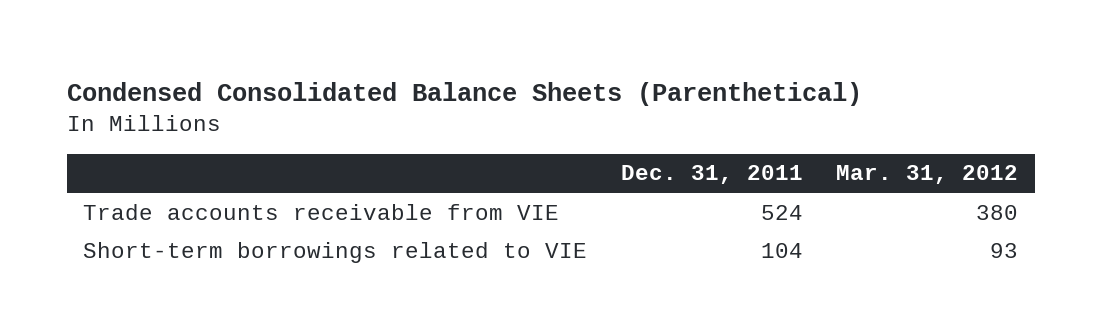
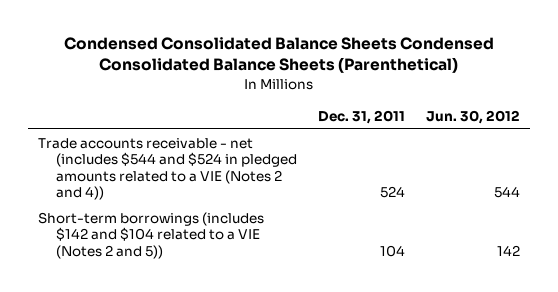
- Condensed Consolidated Balance Sheets (Parenthetical)
+ Condensed Consolidated Balance Sheets Condensed Consolidated Balance Sheets (Parenthetical)
- | Dec. 31, 2011 | Mar. 31, 2012
+ | Dec. 31, 2011 | Jun. 30, 2012
- Trade accounts receivable from VIE | 524 | 380
- Short-term borrowings related to VIE | 104 | 93
+ Trade accounts receivable - net (includes $544 and $524 in pledged amounts related to a VIE (Notes 2 and 4)) | 524 | 544
+ Short-term borrowings (includes $142 and $104 related to a VIE (Notes 2 and 5)) | 104 | 142

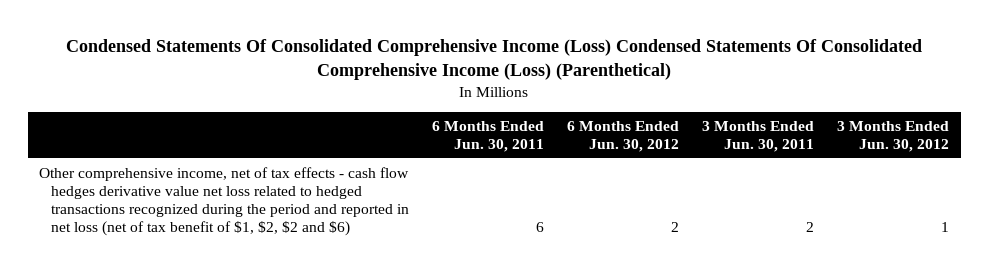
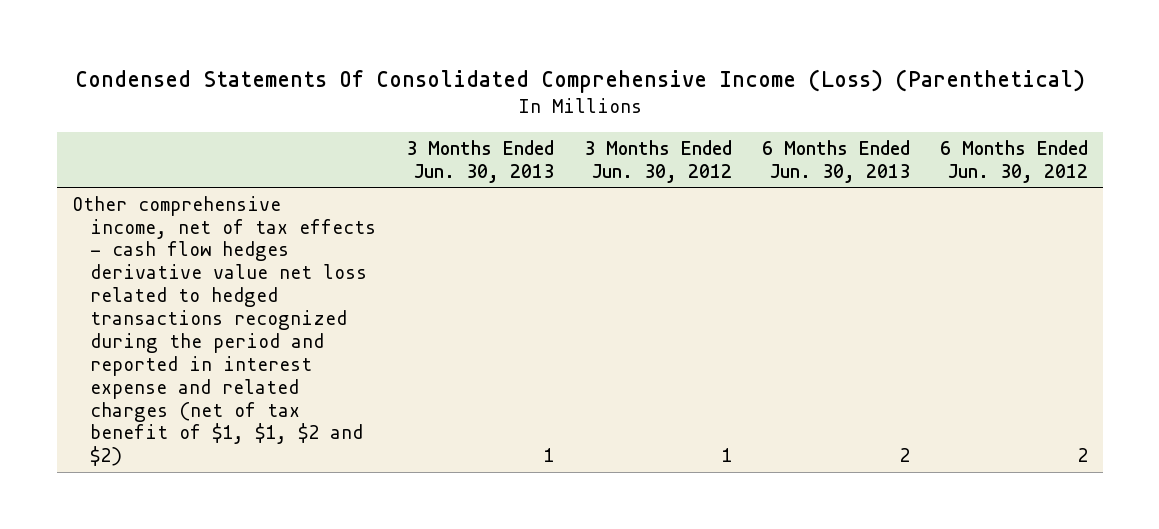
- Condensed Statements Of Consolidated Comprehensive Income (Loss) Condensed Statements Of Consolidated Comprehensive Income (Loss) (Parenthetical)
+ Condensed Statements Of Consolidated Comprehensive Income (Loss) (Parenthetical)
- | 6 Months Ended Jun. 30, 2011 | 6 Months Ended Jun. 30, 2012 | 3 Months Ended Jun. 30, 2011 | 3 Months Ended Jun. 30, 2012
+ | 3 Months Ended Jun. 30, 2013 | 3 Months Ended Jun. 30, 2012 | 6 Months Ended Jun. 30, 2013 | 6 Months Ended Jun. 30, 2012
- Other comprehensive income, net of tax effects - cash flow hedges derivative value net loss related to hedged transactions recognized during the period and reported in net loss (net of tax benefit of $1, $2, $2 and $6) | 6 | 2 | 2 | 1
+ Other comprehensive income, net of tax effects - cash flow hedges derivative value net loss related to hedged transactions recognized during the period and reported in interest expense and related charges (net of tax benefit of $1, $1, $2 and $2) | 1 | 1 | 2 | 2

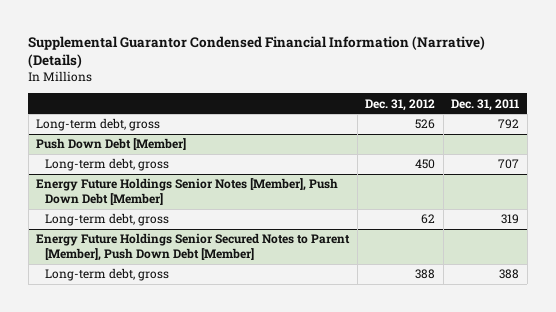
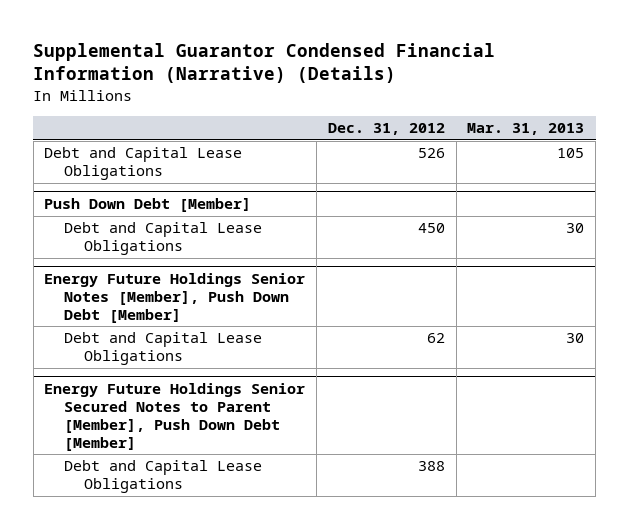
- | Dec. 31, 2012 | Dec. 31, 2011
+ | Dec. 31, 2012 | Mar. 31, 2013
- Long-term debt, gross | 526 | 792
+ Debt and Capital Lease Obligations | 526 | 105
@ Push Down Debt [Member]
- Long-term debt, gross | 450 | 707
+ Debt and Capital Lease Obligations | 450 | 30
@ Energy Future Holdings Senior Notes [Member], Push Down Debt [Member]
- Long-term debt, gross | 62 | 319
+ Debt and Capital Lease Obligations | 62 | 30
@ Energy Future Holdings Senior Secured Notes to Parent [Member], Push Down Debt [Member]
- Long-term debt, gross | 388 | 388
+ Debt and Capital Lease Obligations | 388 |

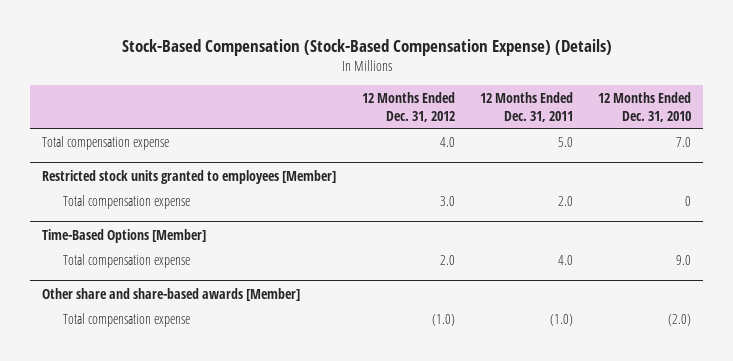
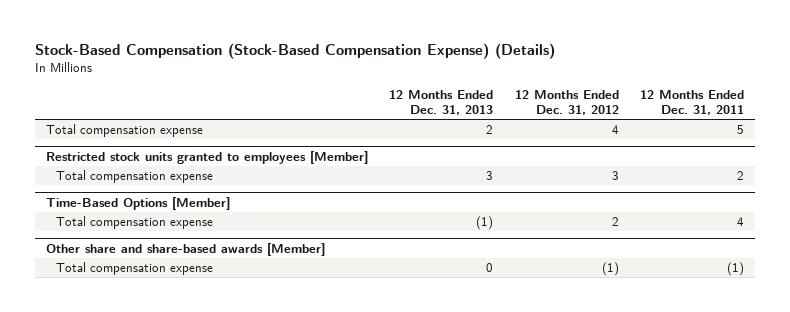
- | 12 Months Ended Dec. 31, 2012 | 12 Months Ended Dec. 31, 2011 | 12 Months Ended Dec. 31, 2010
+ | 12 Months Ended Dec. 31, 2013 | 12 Months Ended Dec. 31, 2012 | 12 Months Ended Dec. 31, 2011
- Total compensation expense | 4.0 | 5.0 | 7.0
+ Total compensation expense | 2 | 4 | 5
@ Restricted stock units granted to employees [Member]
- Total compensation expense | 3.0 | 2.0 | 0
+ Total compensation expense | 3 | 3 | 2
@ Time-Based Options [Member]
- Total compensation expense | 2.0 | 4.0 | 9.0
+ Total compensation expense | (1) | 2 | 4
@ Other share and share-based awards [Member]
- Total compensation expense | (1.0) | (1.0) | (2.0)
+ Total compensation expense | 0 | (1) | (1)

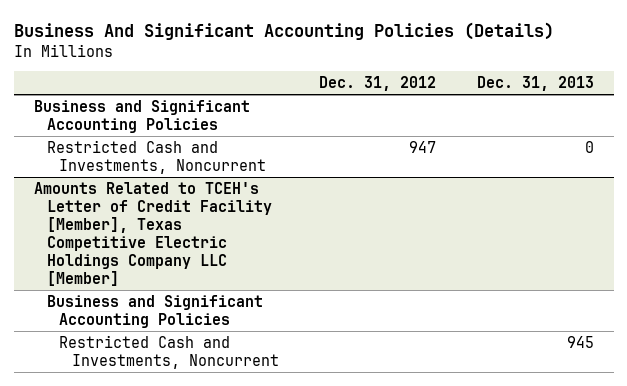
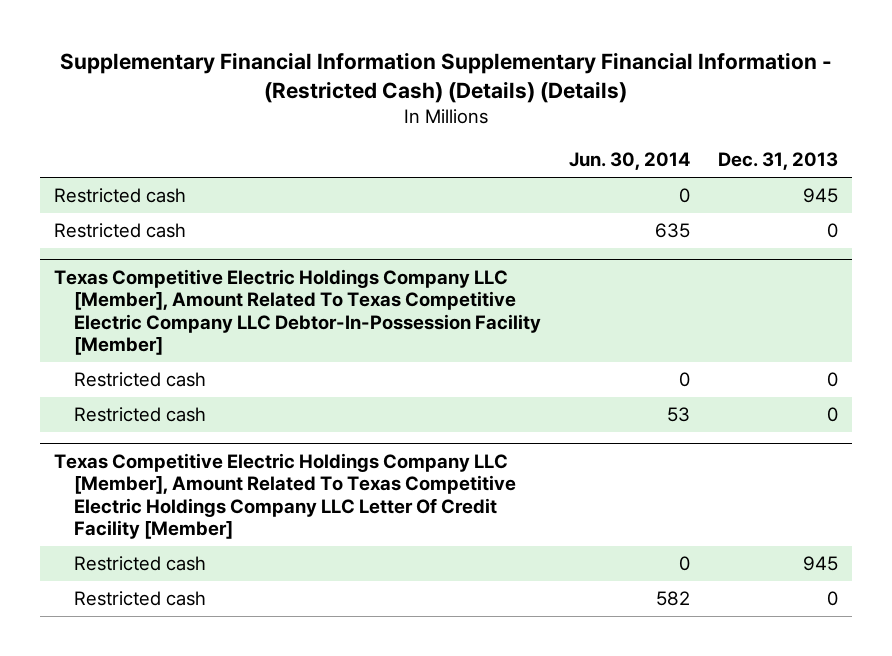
- Business And Significant Accounting Policies (Details)
+ Supplementary Financial Information Supplementary Financial Information - (Restricted Cash) (Details) (Details)
- | Dec. 31, 2012 | Dec. 31, 2013
+ | Jun. 30, 2014 | Dec. 31, 2013
- Business and Significant Accounting Policies
- Restricted Cash and Investments, Noncurrent | 947 | 0
- Amounts Related to TCEH's Letter of Credit Facility [Member], Texas Competitive Electric Holdings Company LLC [Member]
- Business and Significant Accounting Policies
- Restricted Cash and Investments, Noncurrent | | 945
+ Restricted cash | 0 | 945
+ Restricted cash | 635 | 0
+ Texas Competitive Electric Holdings Company LLC [Member], Amount Related To Texas Competitive Electric Company LLC Debtor-In-Possession Facility [Member]
+ Restricted cash | 0 | 0
+ Restricted cash | 53 | 0
+ Texas Competitive Electric Holdings Company LLC [Member], Amount Related To Texas Competitive Electric Holdings Company LLC Letter Of Credit Facility [Member]
+ Restricted cash | 0 | 945
+ Restricted cash | 582 | 0

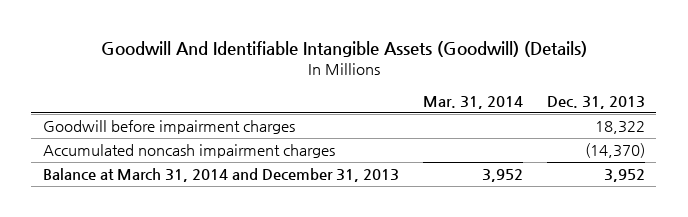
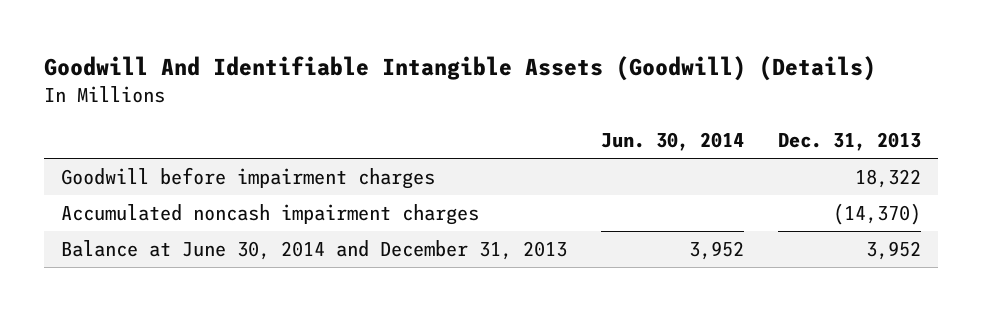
- | Mar. 31, 2014 | Dec. 31, 2013
+ | Jun. 30, 2014 | Dec. 31, 2013
- Balance at March 31, 2014 and December 31, 2013 | 3,952 | 3,952
+ Balance at June 30, 2014 and December 31, 2013 | 3,952 | 3,952

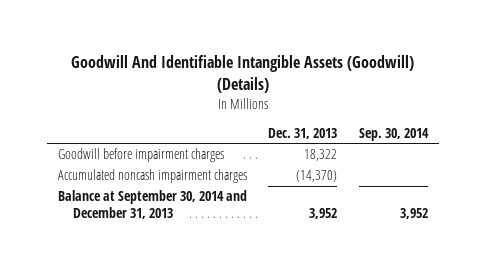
- | Jun. 30, 2014 | Dec. 31, 2013
+ | Dec. 31, 2013 | Sep. 30, 2014
- Balance at June 30, 2014 and December 31, 2013 | 3,952 | 3,952
+ Balance at September 30, 2014 and December 31, 2013 | 3,952 | 3,952

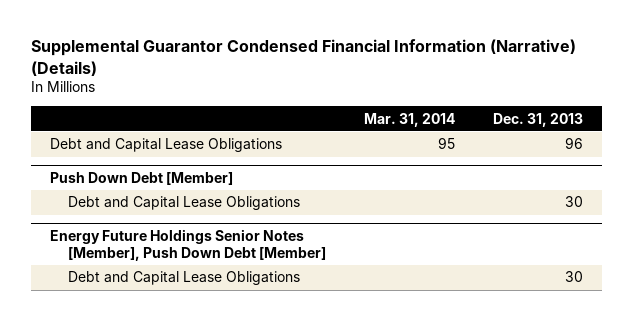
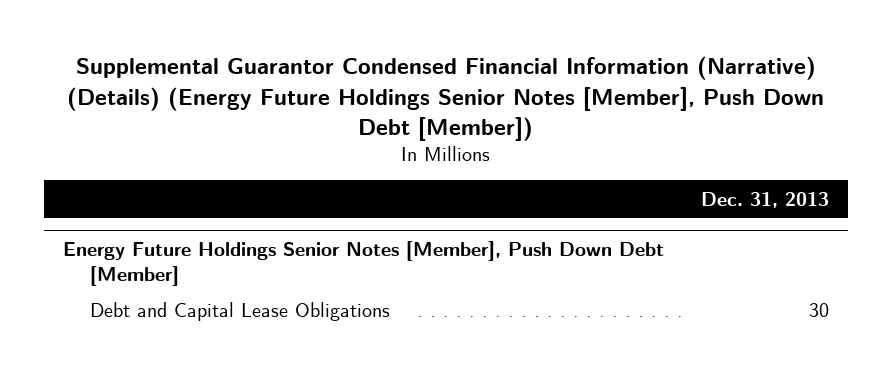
- Supplemental Guarantor Condensed Financial Information (Narrative) (Details)
+ Supplemental Guarantor Condensed Financial Information (Narrative) (Details) (Energy Future Holdings Senior Notes [Member], Push Down Debt [Member])
- | Mar. 31, 2014 | Dec. 31, 2013
+ | Dec. 31, 2013
- Debt and Capital Lease Obligations | 95 | 96
- Push Down Debt [Member]
- Debt and Capital Lease Obligations | | 30

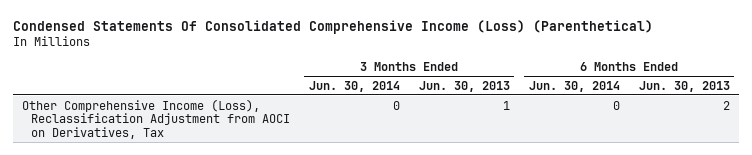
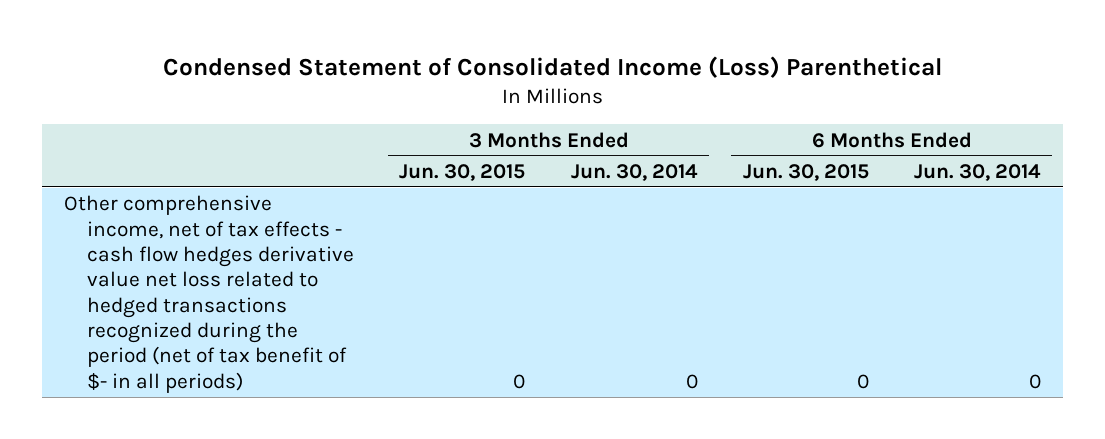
- Condensed Statements Of Consolidated Comprehensive Income (Loss) (Parenthetical)
+ Condensed Statement of Consolidated Income (Loss) Parenthetical
- | 3 Months Ended Jun. 30, 2014 | 3 Months Ended Jun. 30, 2013 | 6 Months Ended Jun. 30, 2014 | 6 Months Ended Jun. 30, 2013
+ | 3 Months Ended Jun. 30, 2015 | 3 Months Ended Jun. 30, 2014 | 6 Months Ended Jun. 30, 2015 | 6 Months Ended Jun. 30, 2014
- Other Comprehensive Income (Loss), Reclassification Adjustment from AOCI on Derivatives, Tax | 0 | 1 | 0 | 2
+ Other comprehensive income, net of tax effects - cash flow hedges derivative value net loss related to hedged transactions recognized during the period (net of tax benefit of $- in all periods) | 0 | 0 | 0 | 0

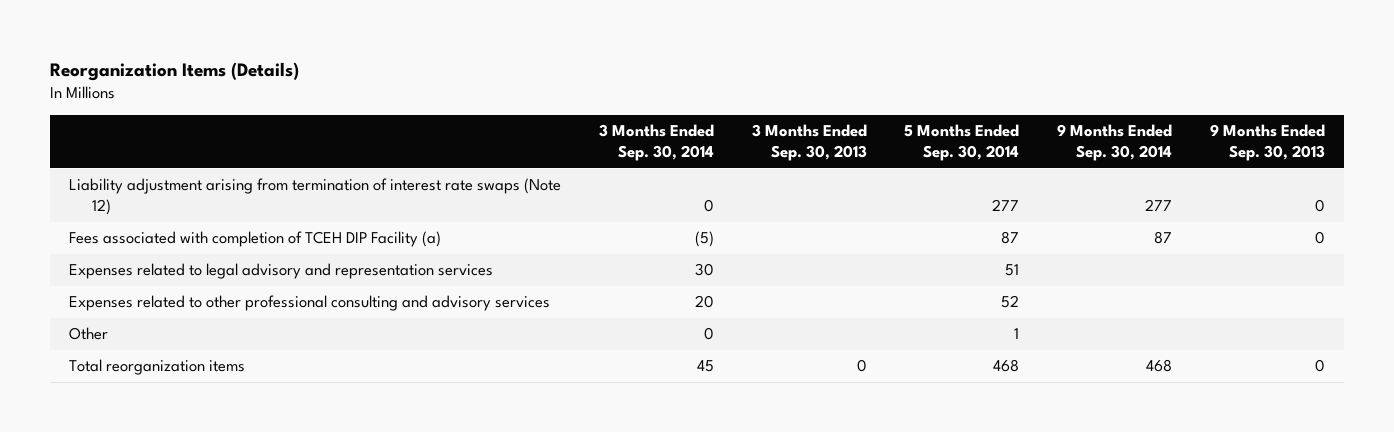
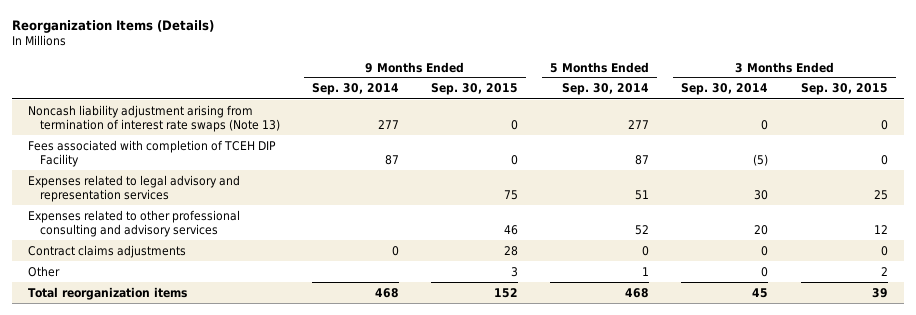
- | 3 Months Ended Sep. 30, 2014 | 3 Months Ended Sep. 30, 2013 | 5 Months Ended Sep. 30, 2014 | 9 Months Ended Sep. 30, 2014 | 9 Months Ended Sep. 30, 2013
+ | 9 Months Ended Sep. 30, 2014 | 9 Months Ended Sep. 30, 2015 | 5 Months Ended Sep. 30, 2014 | 3 Months Ended Sep. 30, 2014 | 3 Months Ended Sep. 30, 2015
- Liability adjustment arising from termination of interest rate swaps (Note 12) | 0 | | 277 | 277 | 0
- Fees associated with completion of TCEH DIP Facility (a) | (5) | | 87 | 87 | 0
+ Noncash liability adjustment arising from termination of interest rate swaps (Note 13) | 277 | 0 | 277 | 0 | 0
+ Fees associated with completion of TCEH DIP Facility | 87 | 0 | 87 | (5) | 0
+ Contract claims adjustments | 0 | 28 | 0 | 0 | 0

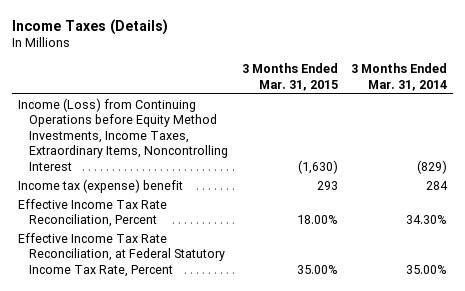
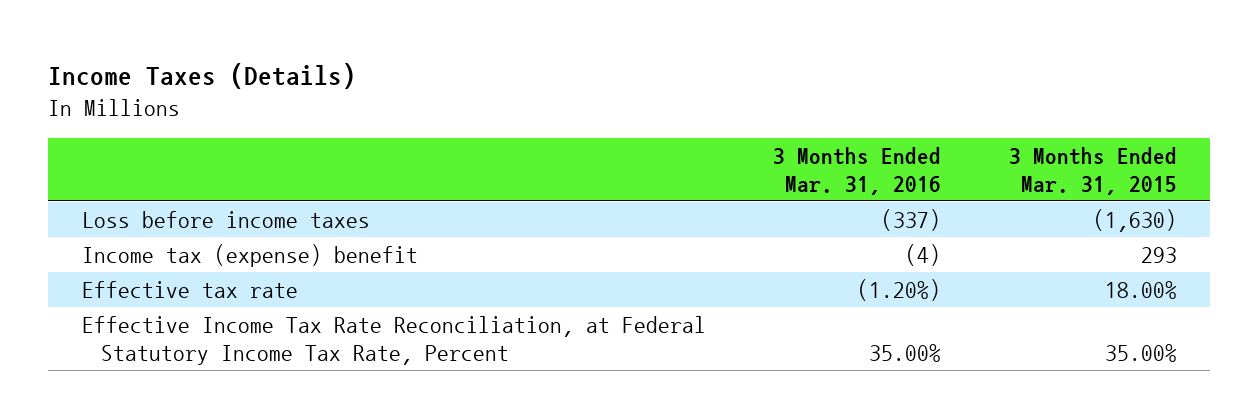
- | 3 Months Ended Mar. 31, 2015 | 3 Months Ended Mar. 31, 2014
+ | 3 Months Ended Mar. 31, 2016 | 3 Months Ended Mar. 31, 2015
- Income (Loss) from Continuing Operations before Equity Method Investments, Income Taxes, Extraordinary Items, Noncontrolling Interest | (1,630) | (829)
+ Loss before income taxes | (337) | (1,630)
- Effective Income Tax Rate Reconciliation, Percent | 18.00% | 34.30%
+ Effective tax rate | (1.20%) | 18.00%

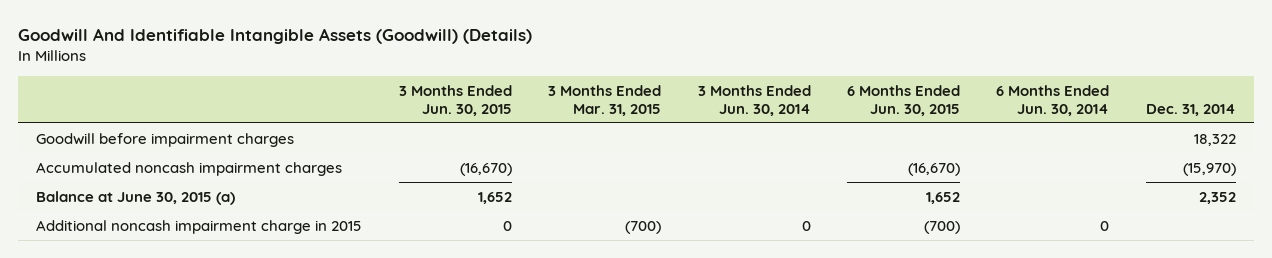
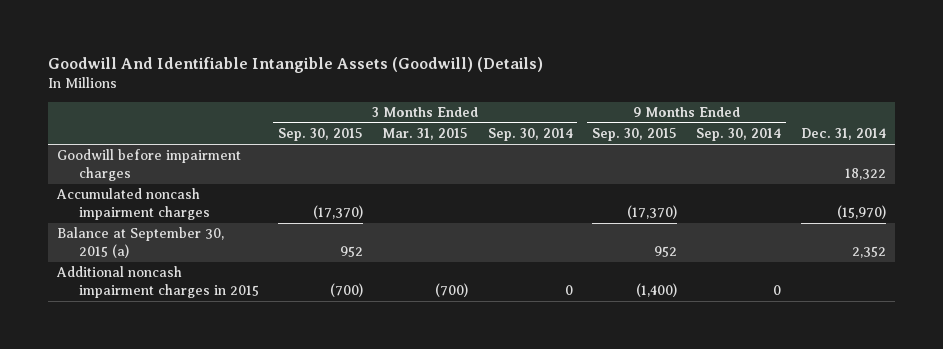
- | 3 Months Ended Jun. 30, 2015 | 3 Months Ended Mar. 31, 2015 | 3 Months Ended Jun. 30, 2014 | 6 Months Ended Jun. 30, 2015 | 6 Months Ended Jun. 30, 2014 | Dec. 31, 2014
+ | 3 Months Ended Sep. 30, 2015 | 3 Months Ended Mar. 31, 2015 | 3 Months Ended Sep. 30, 2014 | 9 Months Ended Sep. 30, 2015 | 9 Months Ended Sep. 30, 2014 | Dec. 31, 2014
- Balance at June 30, 2015 (a) | 1,652 | | | 1,652 | | 2,352
- Additional noncash impairment charge in 2015 | 0 | (700) | 0 | (700) | 0 |
+ Balance at September 30, 2015 (a) | 952 | | | 952 | | 2,352
+ Additional noncash impairment charges in 2015 | (700) | (700) | 0 | (1,400) | 0 |

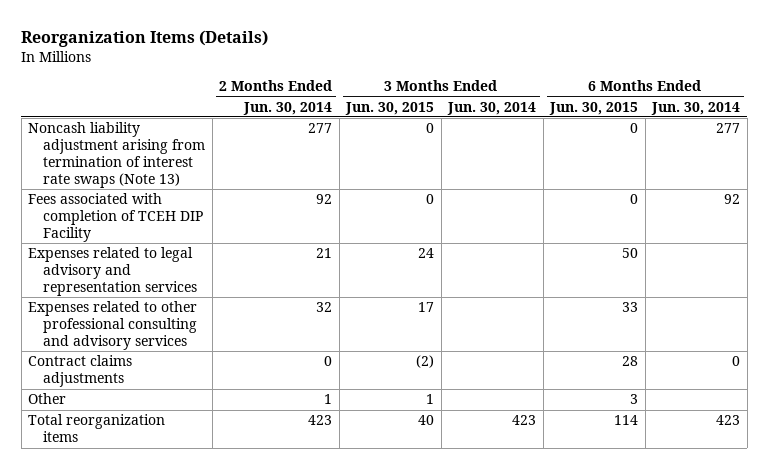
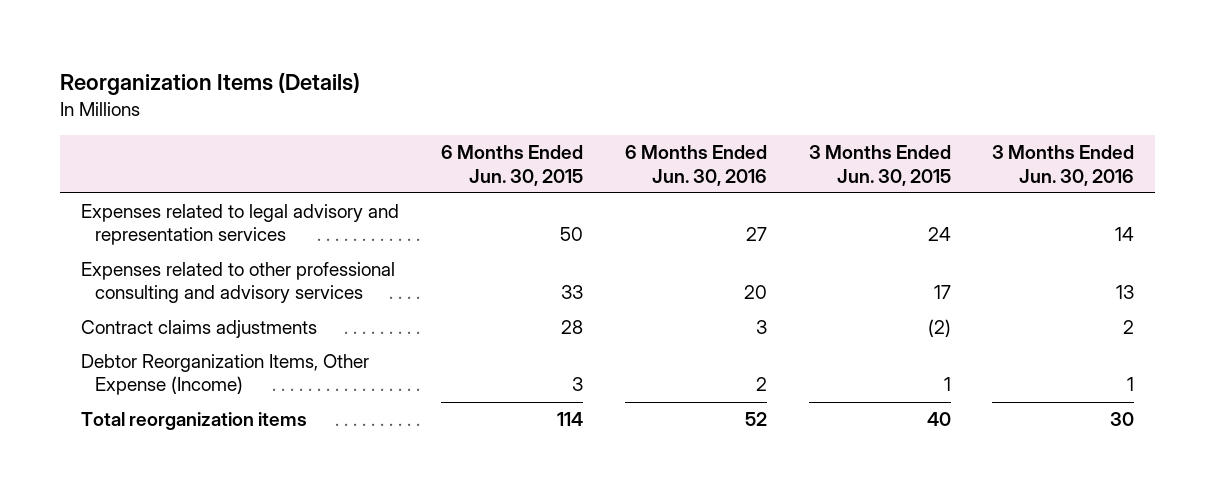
- | 2 Months Ended Jun. 30, 2014 | 3 Months Ended Jun. 30, 2015 | 3 Months Ended Jun. 30, 2014 | 6 Months Ended Jun. 30, 2015 | 6 Months Ended Jun. 30, 2014
+ | 6 Months Ended Jun. 30, 2015 | 6 Months Ended Jun. 30, 2016 | 3 Months Ended Jun. 30, 2015 | 3 Months Ended Jun. 30, 2016
- Noncash liability adjustment arising from termination of interest rate swaps (Note 13) | 277 | 0 | | 0 | 277
- Fees associated with completion of TCEH DIP Facility | 92 | 0 | | 0 | 92
- Other | 1 | 1 | | 3 |
+ Debtor Reorganization Items, Other Expense (Income) | 3 | 2 | 1 | 1

